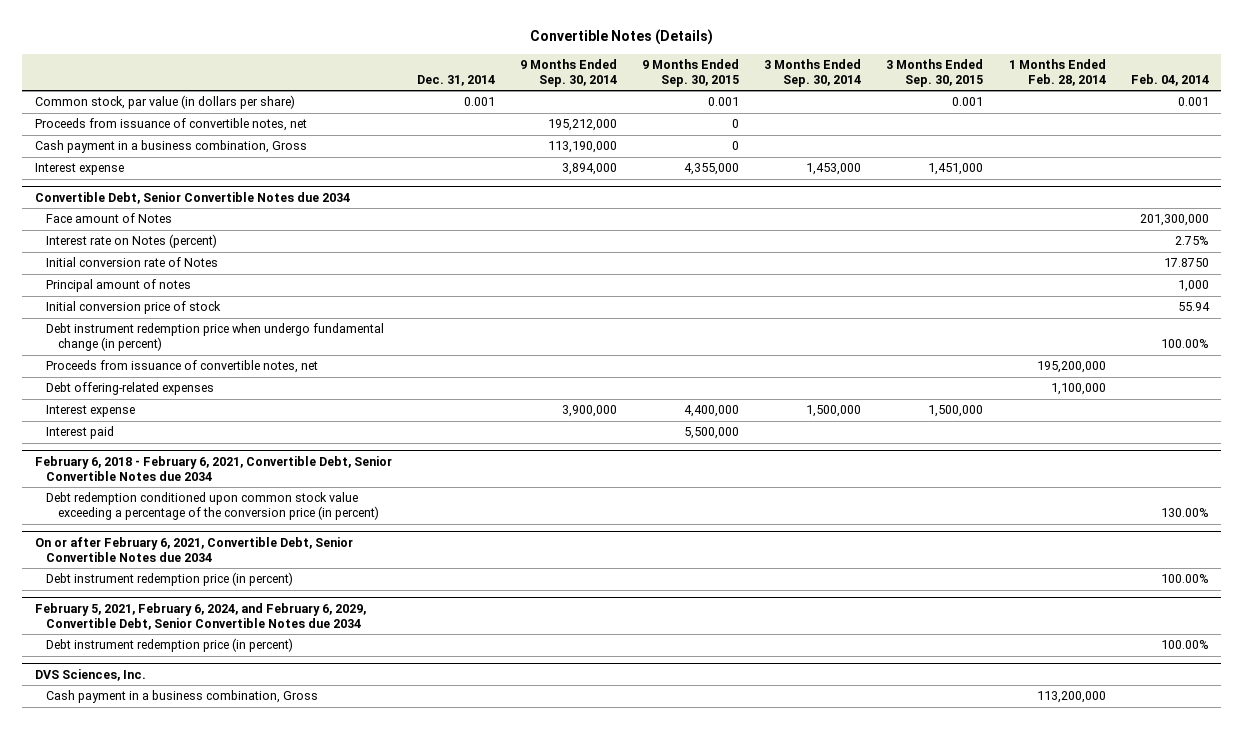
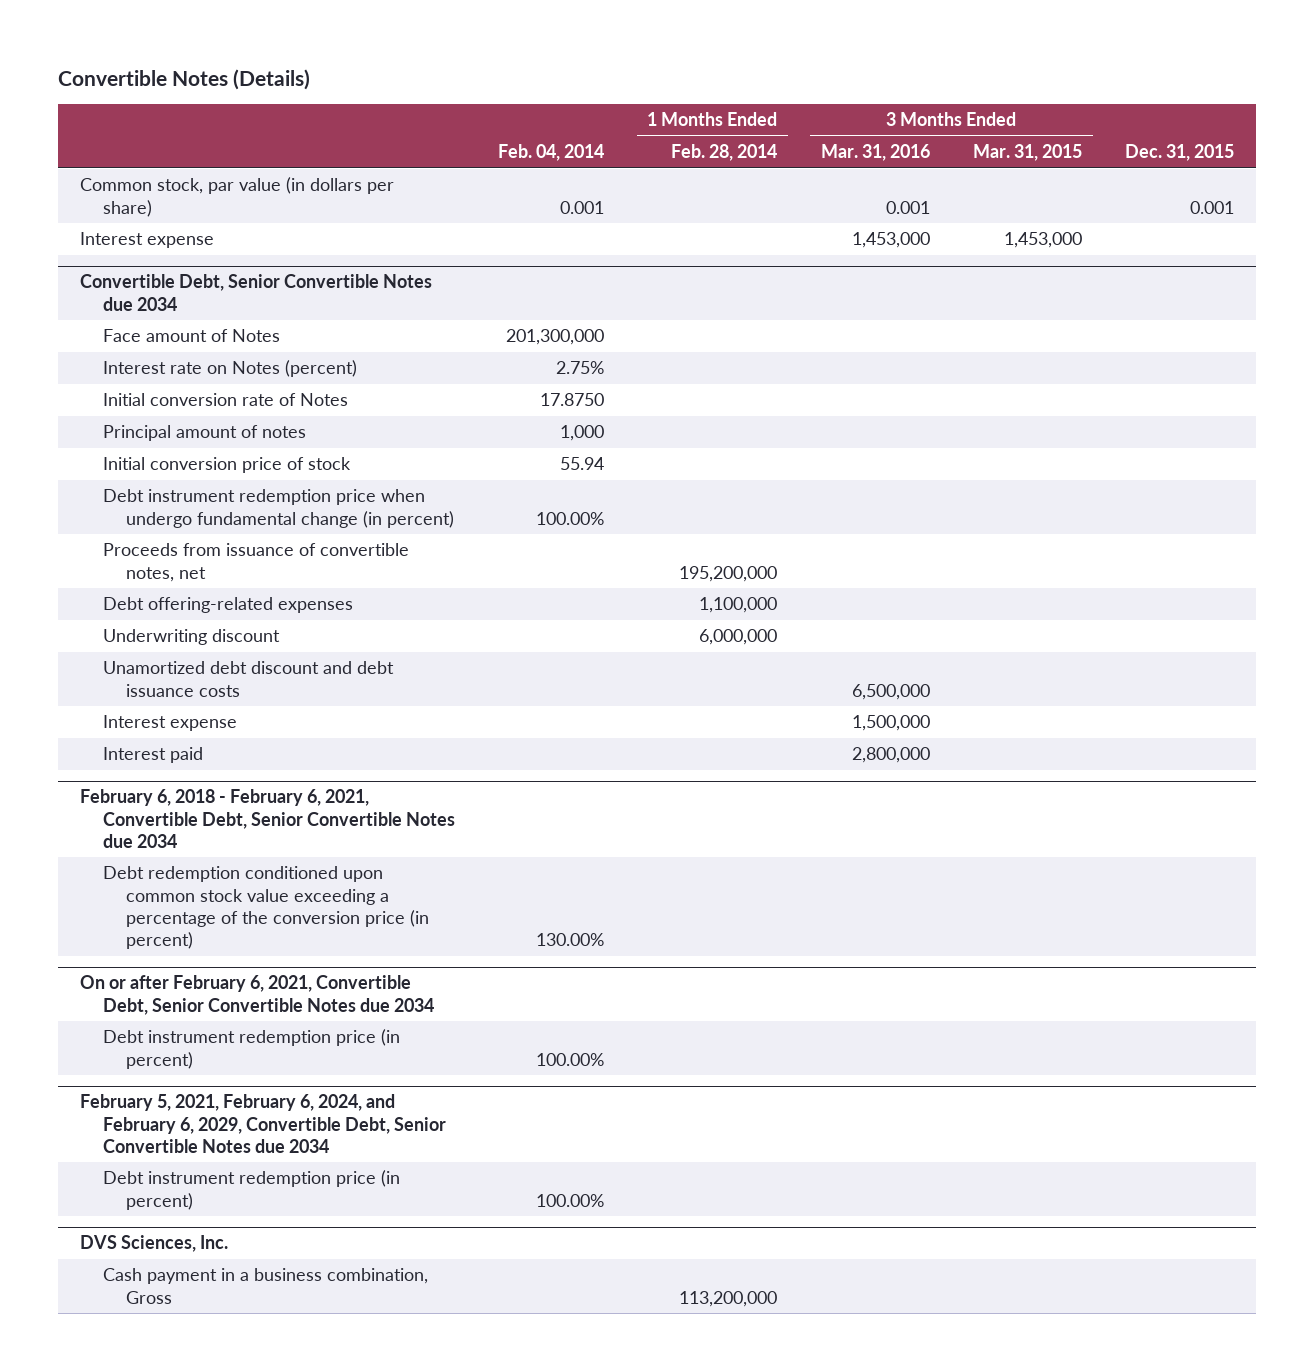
- | Dec. 31, 2014 | 9 Months Ended Sep. 30, 2014 | 9 Months Ended Sep. 30, 2015 | 3 Months Ended Sep. 30, 2014 | 3 Months Ended Sep. 30, 2015 | 1 Months Ended Feb. 28, 2014 | Feb. 04, 2014
+ | Feb. 04, 2014 | 1 Months Ended Feb. 28, 2014 | 3 Months Ended Mar. 31, 2016 | 3 Months Ended Mar. 31, 2015 | Dec. 31, 2015
- Proceeds from issuance of convertible notes, net | | 195,212,000 | 0 | | | |
- Cash payment in a business combination, Gross | | 113,190,000 | 0 | | | |
@ Convertible Debt, Senior Convertible Notes due 2034
+ Underwriting discount | | 6,000,000 | | |
+ Unamortized debt discount and debt issuance costs | | | 6,500,000 | |

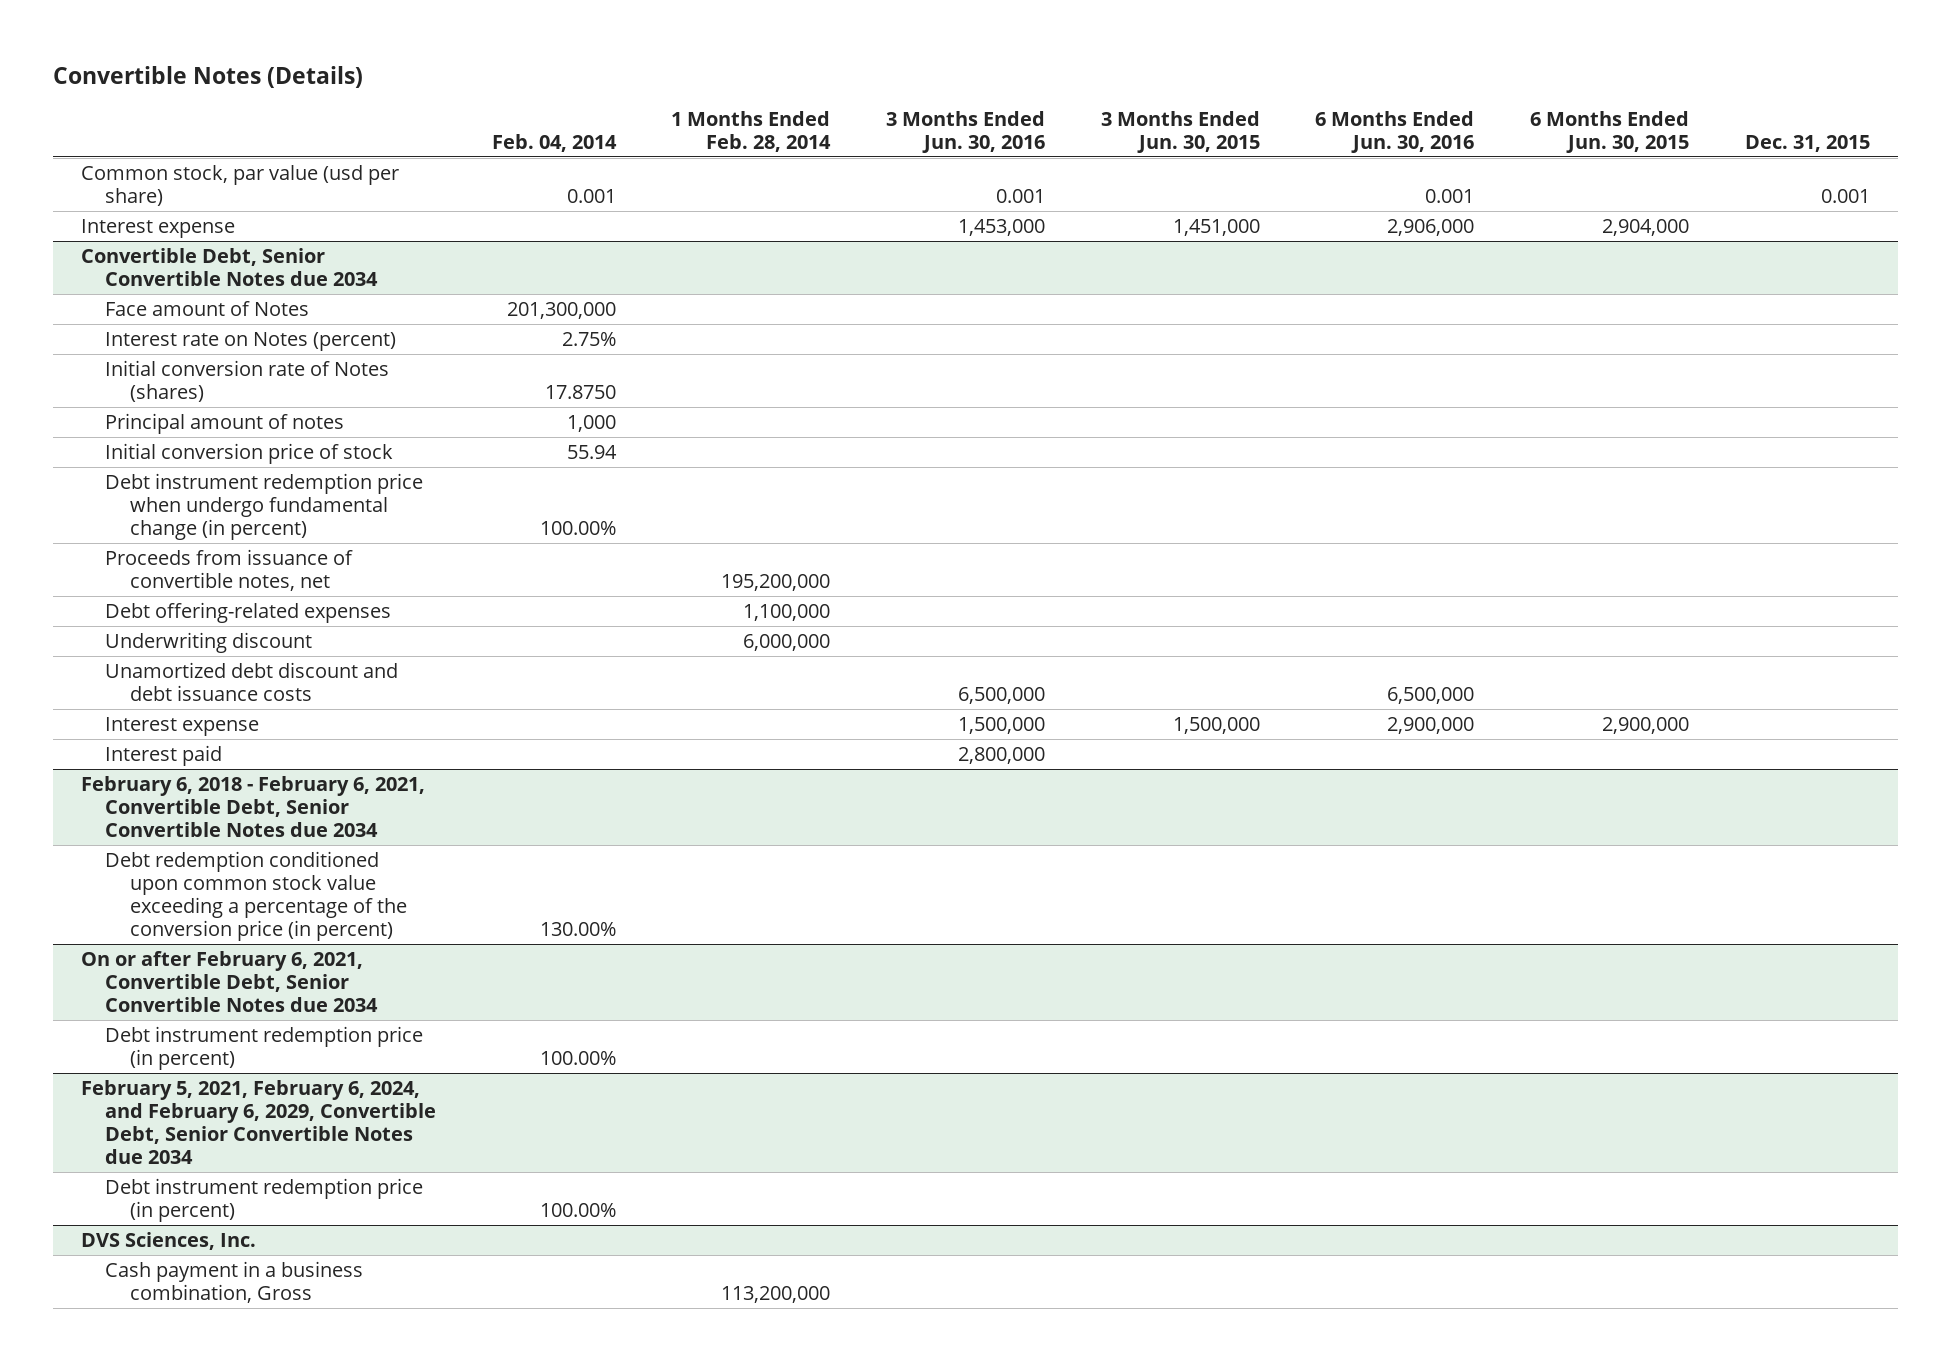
- | Feb. 04, 2014 | 1 Months Ended Feb. 28, 2014 | 3 Months Ended Mar. 31, 2016 | 3 Months Ended Mar. 31, 2015 | Dec. 31, 2015
+ | Feb. 04, 2014 | 1 Months Ended Feb. 28, 2014 | 3 Months Ended Jun. 30, 2016 | 3 Months Ended Jun. 30, 2015 | 6 Months Ended Jun. 30, 2016 | 6 Months Ended Jun. 30, 2015 | Dec. 31, 2015
- Common stock, par value (in dollars per share) | 0.001 | | 0.001 | | 0.001
+ Common stock, par value (usd per share) | 0.001 | | 0.001 | | 0.001 | | 0.001
@ Convertible Debt, Senior Convertible Notes due 2034
- Initial conversion rate of Notes | 17.8750 | | | |
+ Initial conversion rate of Notes (shares) | 17.8750 | | | | | |

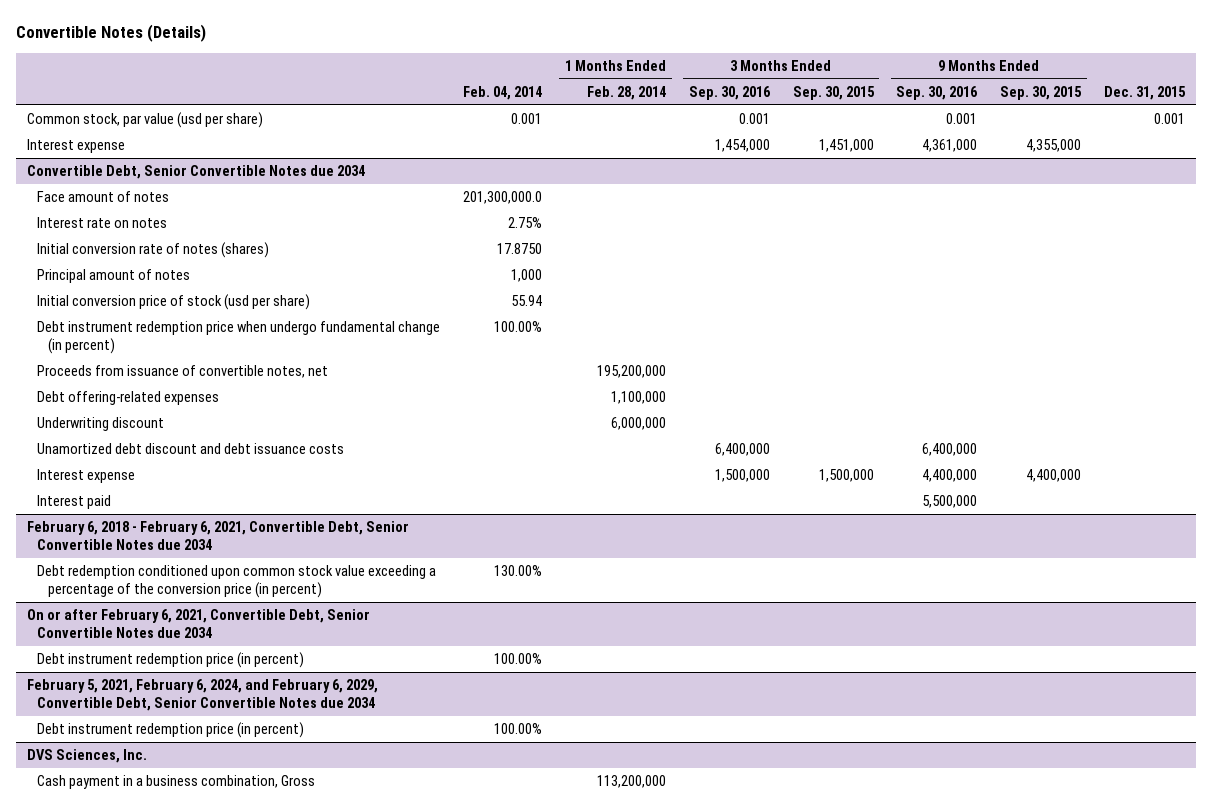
- | Feb. 04, 2014 | 1 Months Ended Feb. 28, 2014 | 3 Months Ended Jun. 30, 2016 | 3 Months Ended Jun. 30, 2015 | 6 Months Ended Jun. 30, 2016 | 6 Months Ended Jun. 30, 2015 | Dec. 31, 2015
+ | Feb. 04, 2014 | 1 Months Ended Feb. 28, 2014 | 3 Months Ended Sep. 30, 2016 | 3 Months Ended Sep. 30, 2015 | 9 Months Ended Sep. 30, 2016 | 9 Months Ended Sep. 30, 2015 | Dec. 31, 2015
@ Convertible Debt, Senior Convertible Notes due 2034
- Face amount of Notes | 201,300,000 | | | | | |
- Interest rate on Notes (percent) | 2.75% | | | | | |
- Initial conversion rate of Notes (shares) | 17.8750 | | | | | |
+ Face amount of notes | 201,300,000.0 | | | | | |
+ Interest rate on notes | 2.75% | | | | | |
+ Initial conversion rate of notes (shares) | 17.8750 | | | | | |
- Initial conversion price of stock | 55.94 | | | | | |
+ Initial conversion price of stock (usd per share) | 55.94 | | | | | |

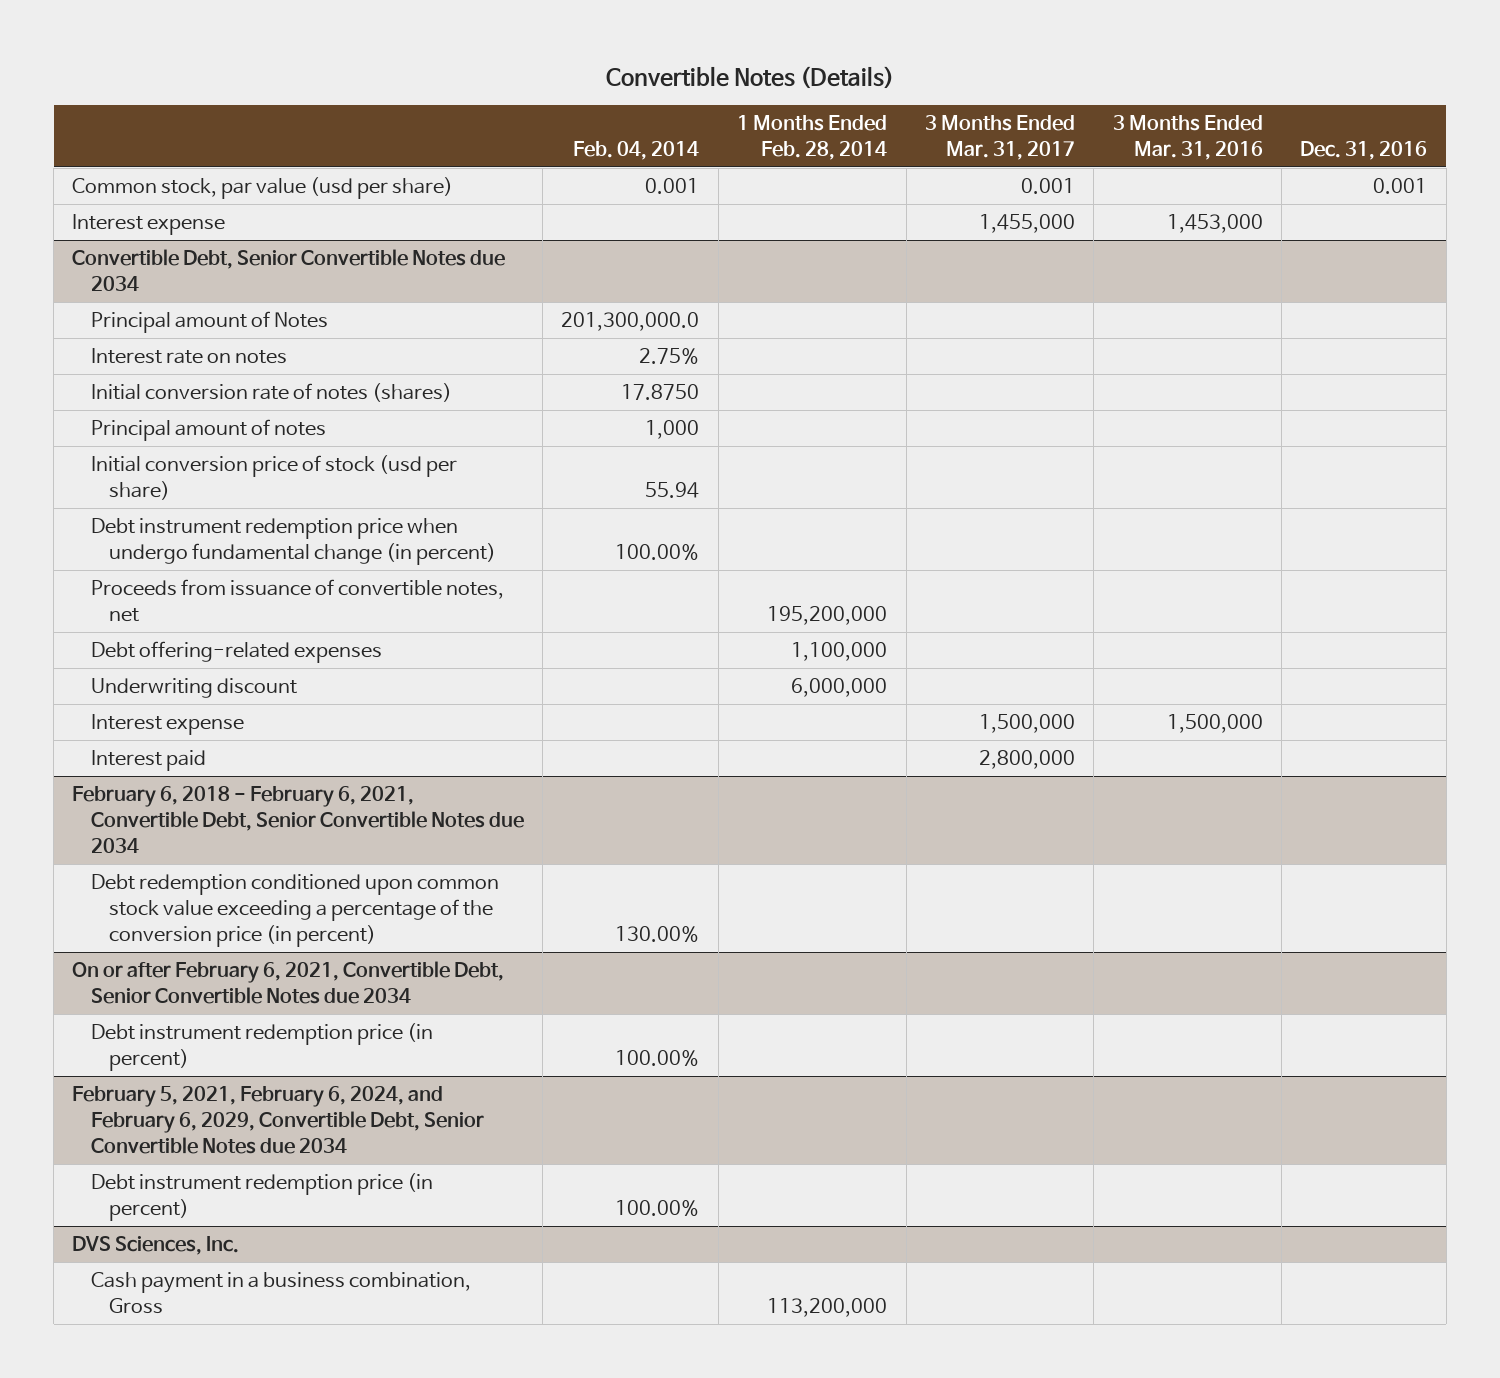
- | Feb. 04, 2014 | 1 Months Ended Feb. 28, 2014 | 3 Months Ended Sep. 30, 2016 | 3 Months Ended Sep. 30, 2015 | 9 Months Ended Sep. 30, 2016 | 9 Months Ended Sep. 30, 2015 | Dec. 31, 2015
+ | Feb. 04, 2014 | 1 Months Ended Feb. 28, 2014 | 3 Months Ended Mar. 31, 2017 | 3 Months Ended Mar. 31, 2016 | Dec. 31, 2016
@ Convertible Debt, Senior Convertible Notes due 2034
- Face amount of notes | 201,300,000.0 | | | | | |
+ Principal amount of Notes | 201,300,000.0 | | | |
- Unamortized debt discount and debt issuance costs | | | 6,400,000 | | 6,400,000 | |

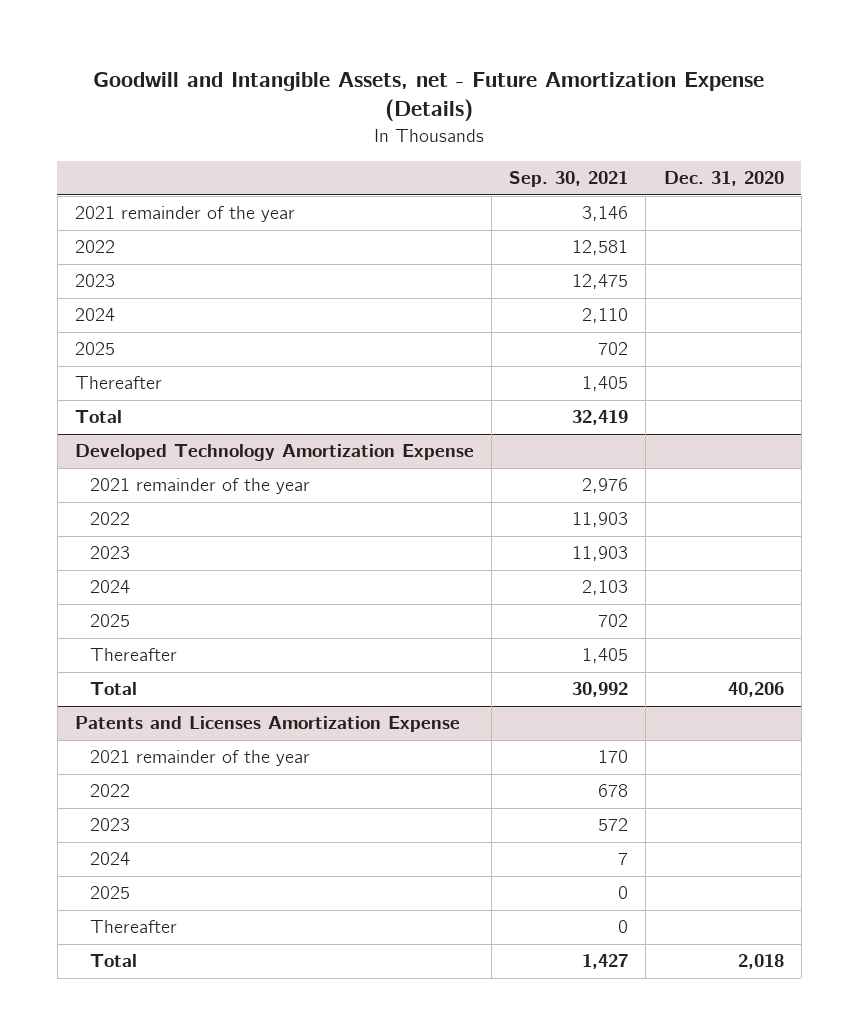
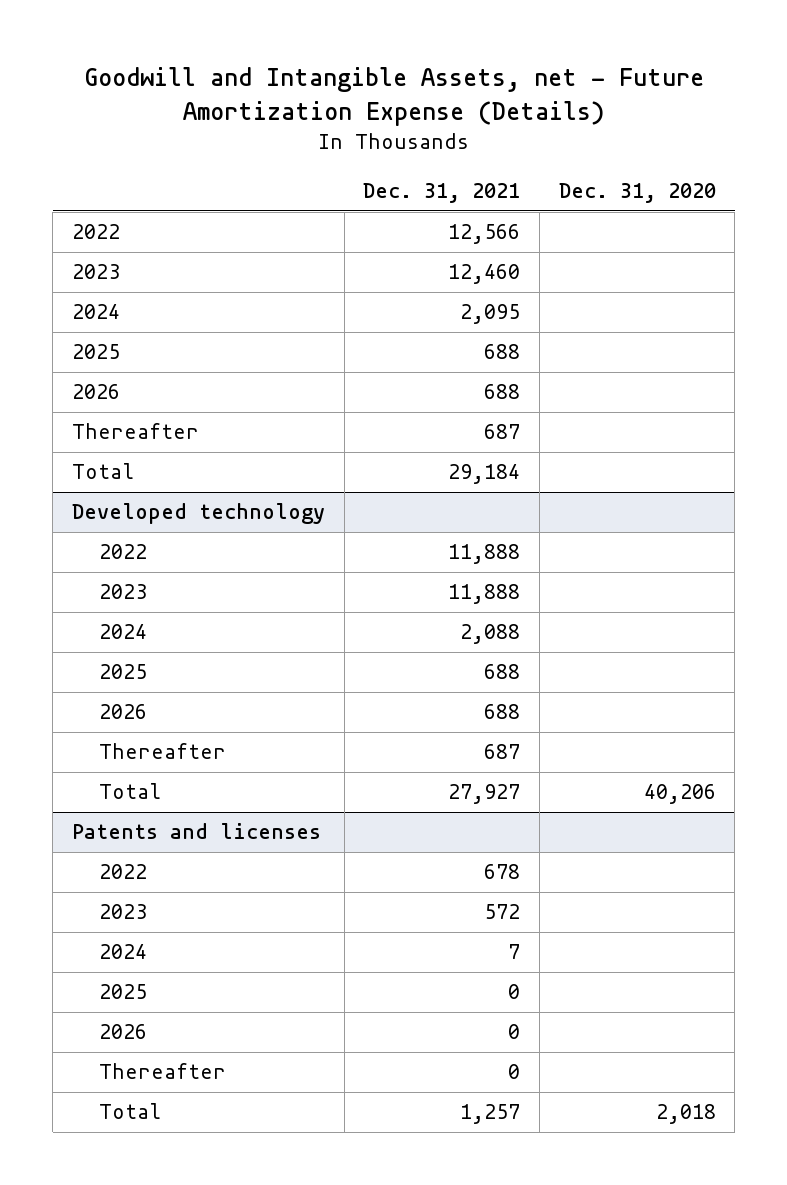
- | Sep. 30, 2021 | Dec. 31, 2020
+ | Dec. 31, 2021 | Dec. 31, 2020
- 2021 remainder of the year | 3,146 |
+ 2026 | 688 |
- Developed Technology Amortization Expense
- 2021 remainder of the year | 2,976 |
+ Developed technology
+ 2026 | 688 |
- Patents and Licenses Amortization Expense
- 2021 remainder of the year | 170 |
+ Patents and licenses
+ 2026 | 0 |

